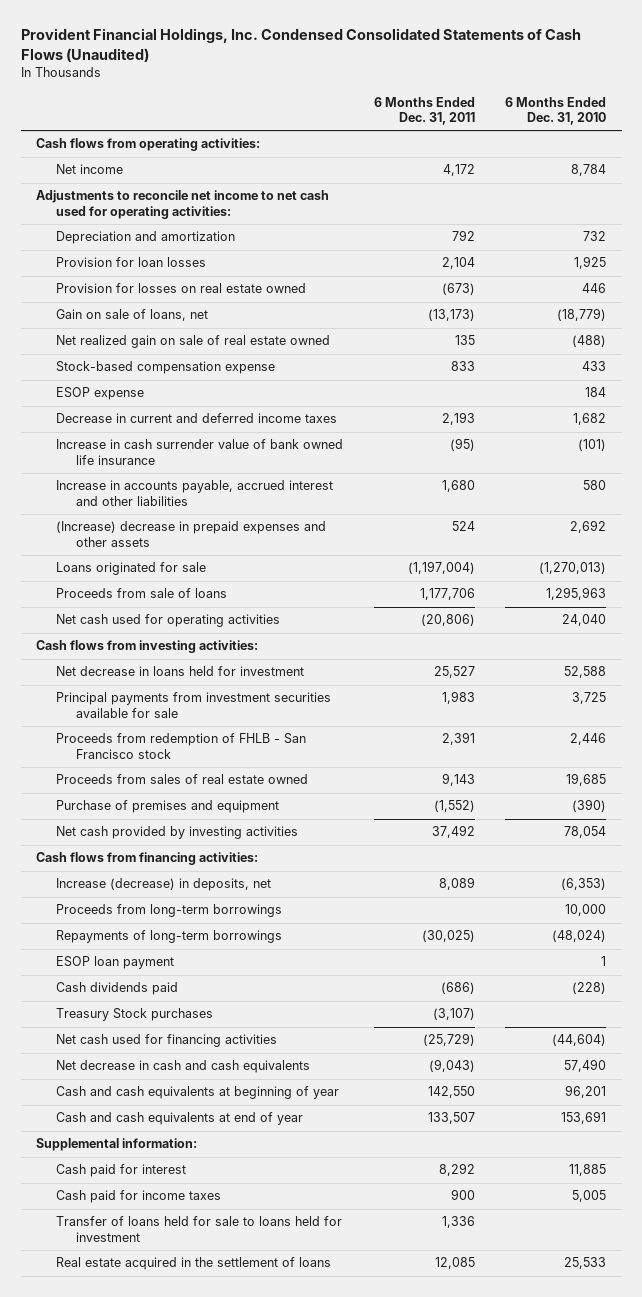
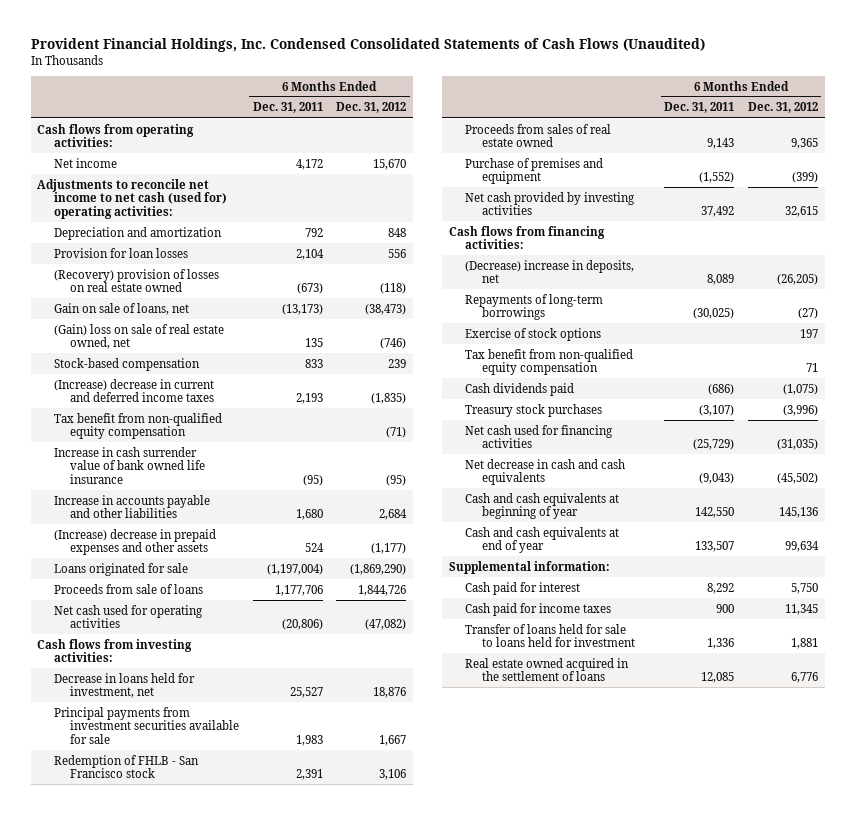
- | 6 Months Ended Dec. 31, 2011 | 6 Months Ended Dec. 31, 2010
+ | 6 Months Ended Dec. 31, 2011 | 6 Months Ended Dec. 31, 2012
- Adjustments to reconcile net income to net cash used for operating activities:
+ Adjustments to reconcile net income to net cash (used for) operating activities:
- Provision for losses on real estate owned | (673) | 446
+ (Recovery) provision of losses on real estate owned | (673) | (118)
- Net realized gain on sale of real estate owned | 135 | (488)
- Stock-based compensation expense | 833 | 433
- ESOP expense | | 184
- Decrease in current and deferred income taxes | 2,193 | 1,682
+ (Gain) loss on sale of real estate owned, net | 135 | (746)
+ Stock-based compensation | 833 | 239
+ (Increase) decrease in current and deferred income taxes | 2,193 | (1,835)
+ Tax benefit from non-qualified equity compensation | | (71)
- Increase in accounts payable, accrued interest and other liabilities | 1,680 | 580
+ Increase in accounts payable and other liabilities | 1,680 | 2,684
- Net decrease in loans held for investment | 25,527 | 52,588
+ Decrease in loans held for investment, net | 25,527 | 18,876
- Proceeds from redemption of FHLB - San Francisco stock | 2,391 | 2,446
+ Redemption of FHLB - San Francisco stock | 2,391 | 3,106
- Increase (decrease) in deposits, net | 8,089 | (6,353)
- Proceeds from long-term borrowings | | 10,000
+ (Decrease) increase in deposits, net | 8,089 | (26,205)
- ESOP loan payment | | 1
+ Exercise of stock options | | 197
+ Tax benefit from non-qualified equity compensation | | 71
- Treasury Stock purchases | (3,107) |
+ Treasury stock purchases | (3,107) | (3,996)
- Real estate acquired in the settlement of loans | 12,085 | 25,533
+ Real estate owned acquired in the settlement of loans | 12,085 | 6,776

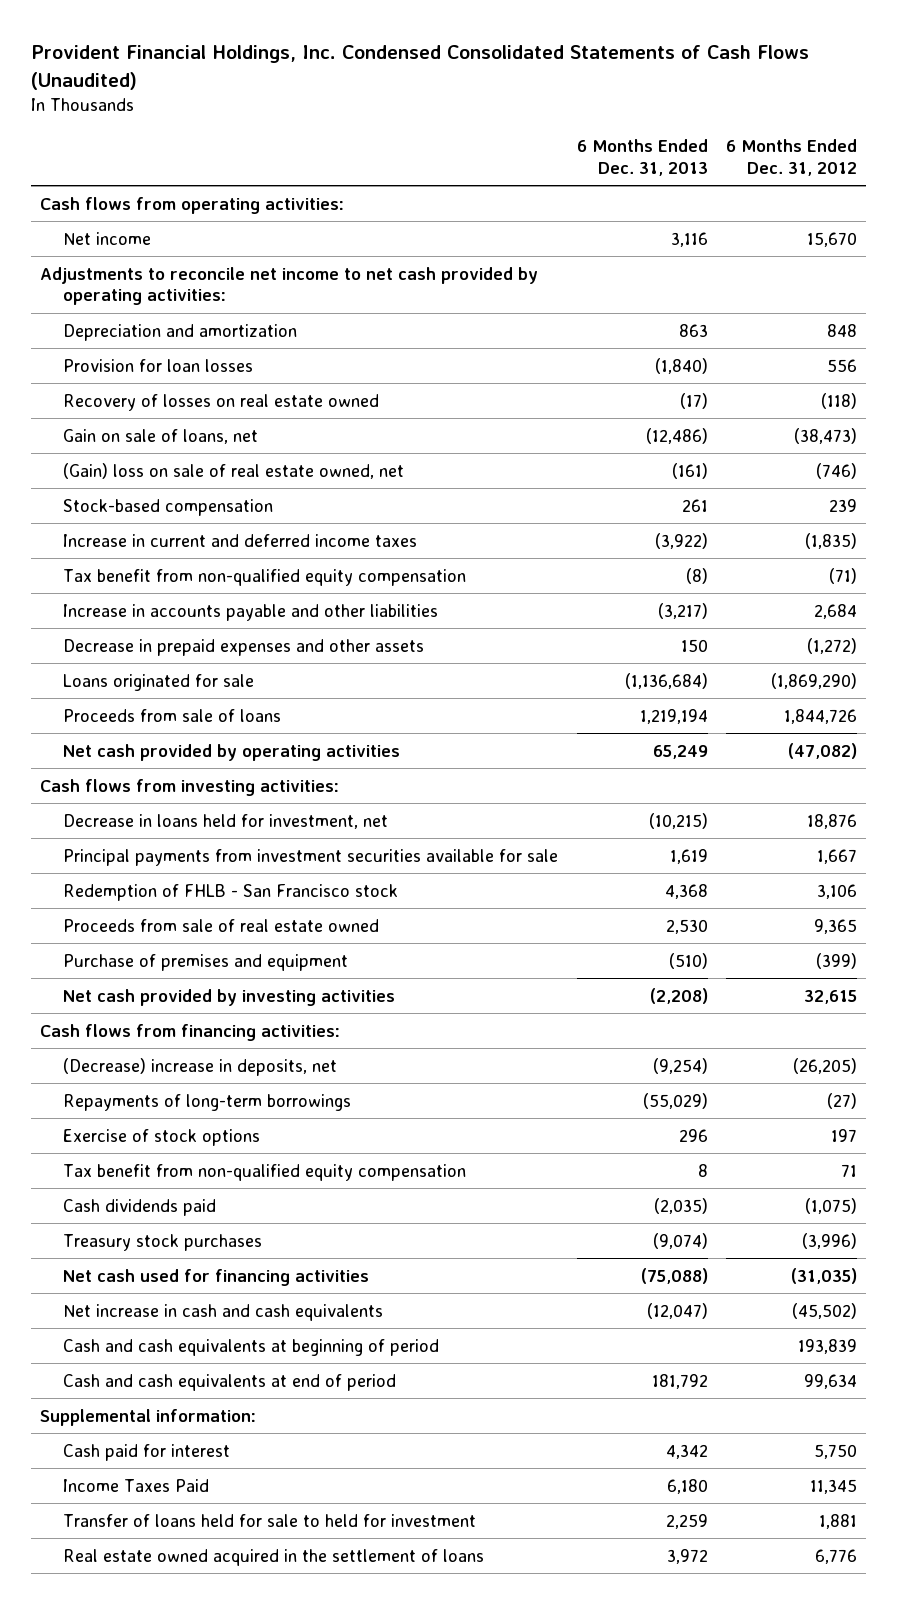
- | 6 Months Ended Dec. 31, 2011 | 6 Months Ended Dec. 31, 2012
+ | 6 Months Ended Dec. 31, 2013 | 6 Months Ended Dec. 31, 2012
- Adjustments to reconcile net income to net cash (used for) operating activities:
+ Adjustments to reconcile net income to net cash provided by operating activities:
- (Recovery) provision of losses on real estate owned | (673) | (118)
+ Recovery of losses on real estate owned | (17) | (118)
- (Increase) decrease in current and deferred income taxes | 2,193 | (1,835)
+ Increase in current and deferred income taxes | (3,922) | (1,835)
- Increase in cash surrender value of bank owned life insurance | (95) | (95)
- (Increase) decrease in prepaid expenses and other assets | 524 | (1,177)
+ Decrease in prepaid expenses and other assets | 150 | (1,272)
- Net cash used for operating activities | (20,806) | (47,082)
+ Net cash provided by operating activities | 65,249 | (47,082)
- Proceeds from sales of real estate owned | 9,143 | 9,365
+ Proceeds from sale of real estate owned | 2,530 | 9,365
- Net decrease in cash and cash equivalents | (9,043) | (45,502)
- Cash and cash equivalents at beginning of year | 142,550 | 145,136
- Cash and cash equivalents at end of year | 133,507 | 99,634
+ Net increase in cash and cash equivalents | (12,047) | (45,502)
+ Cash and cash equivalents at beginning of period | | 193,839
+ Cash and cash equivalents at end of period | 181,792 | 99,634
- Cash paid for income taxes | 900 | 11,345
- Transfer of loans held for sale to loans held for investment | 1,336 | 1,881
+ Income Taxes Paid | 6,180 | 11,345
+ Transfer of loans held for sale to held for investment | 2,259 | 1,881

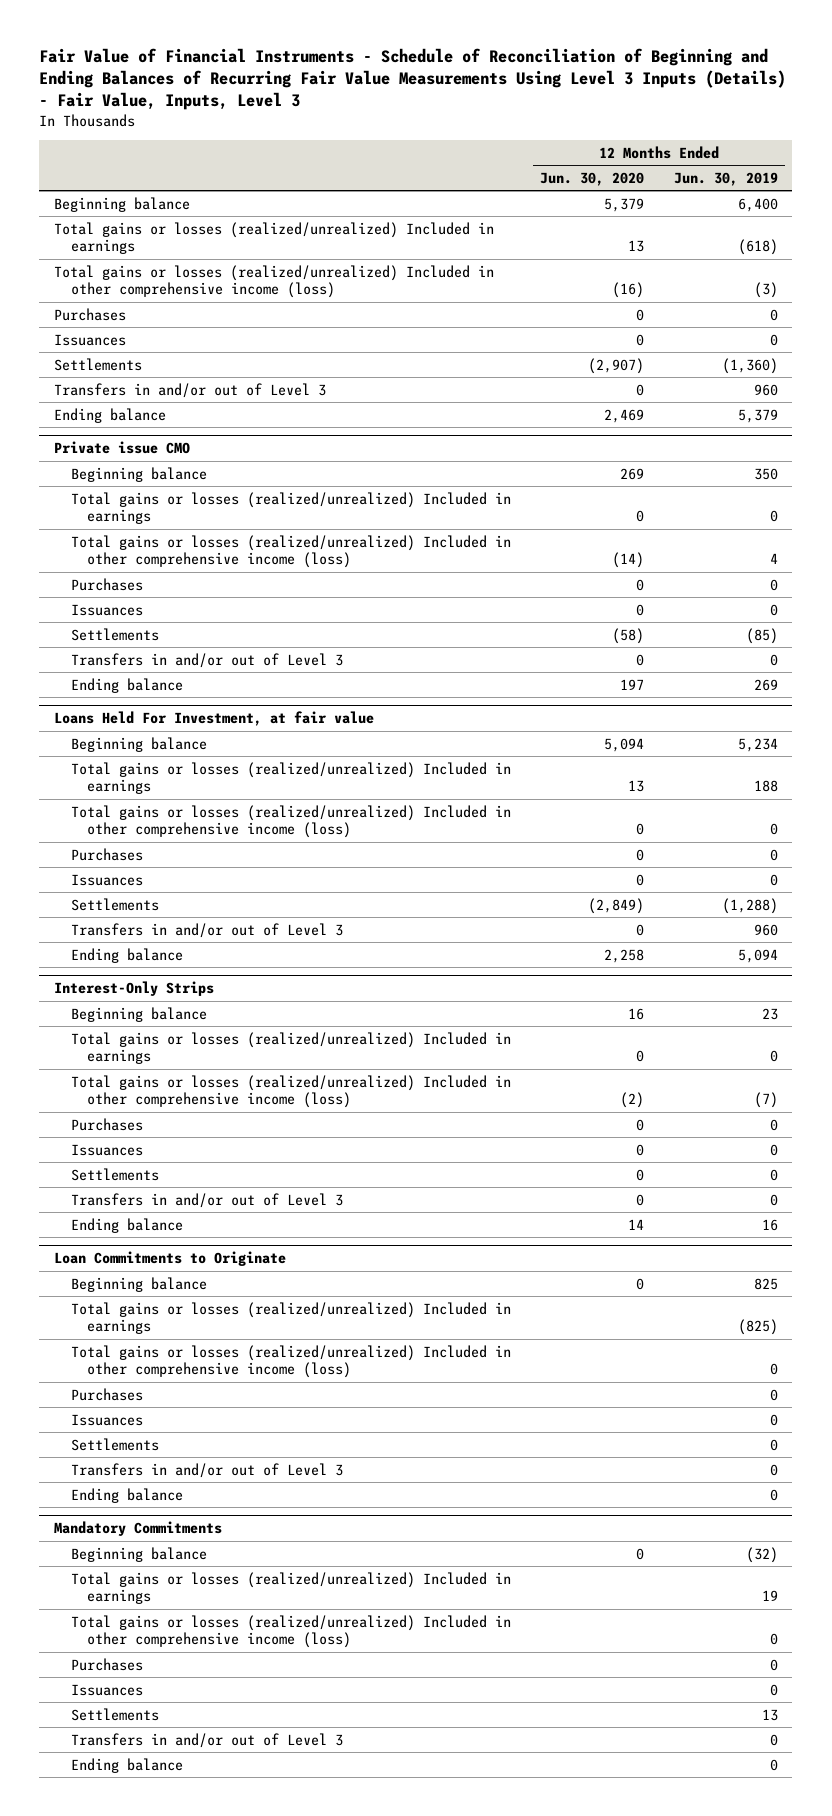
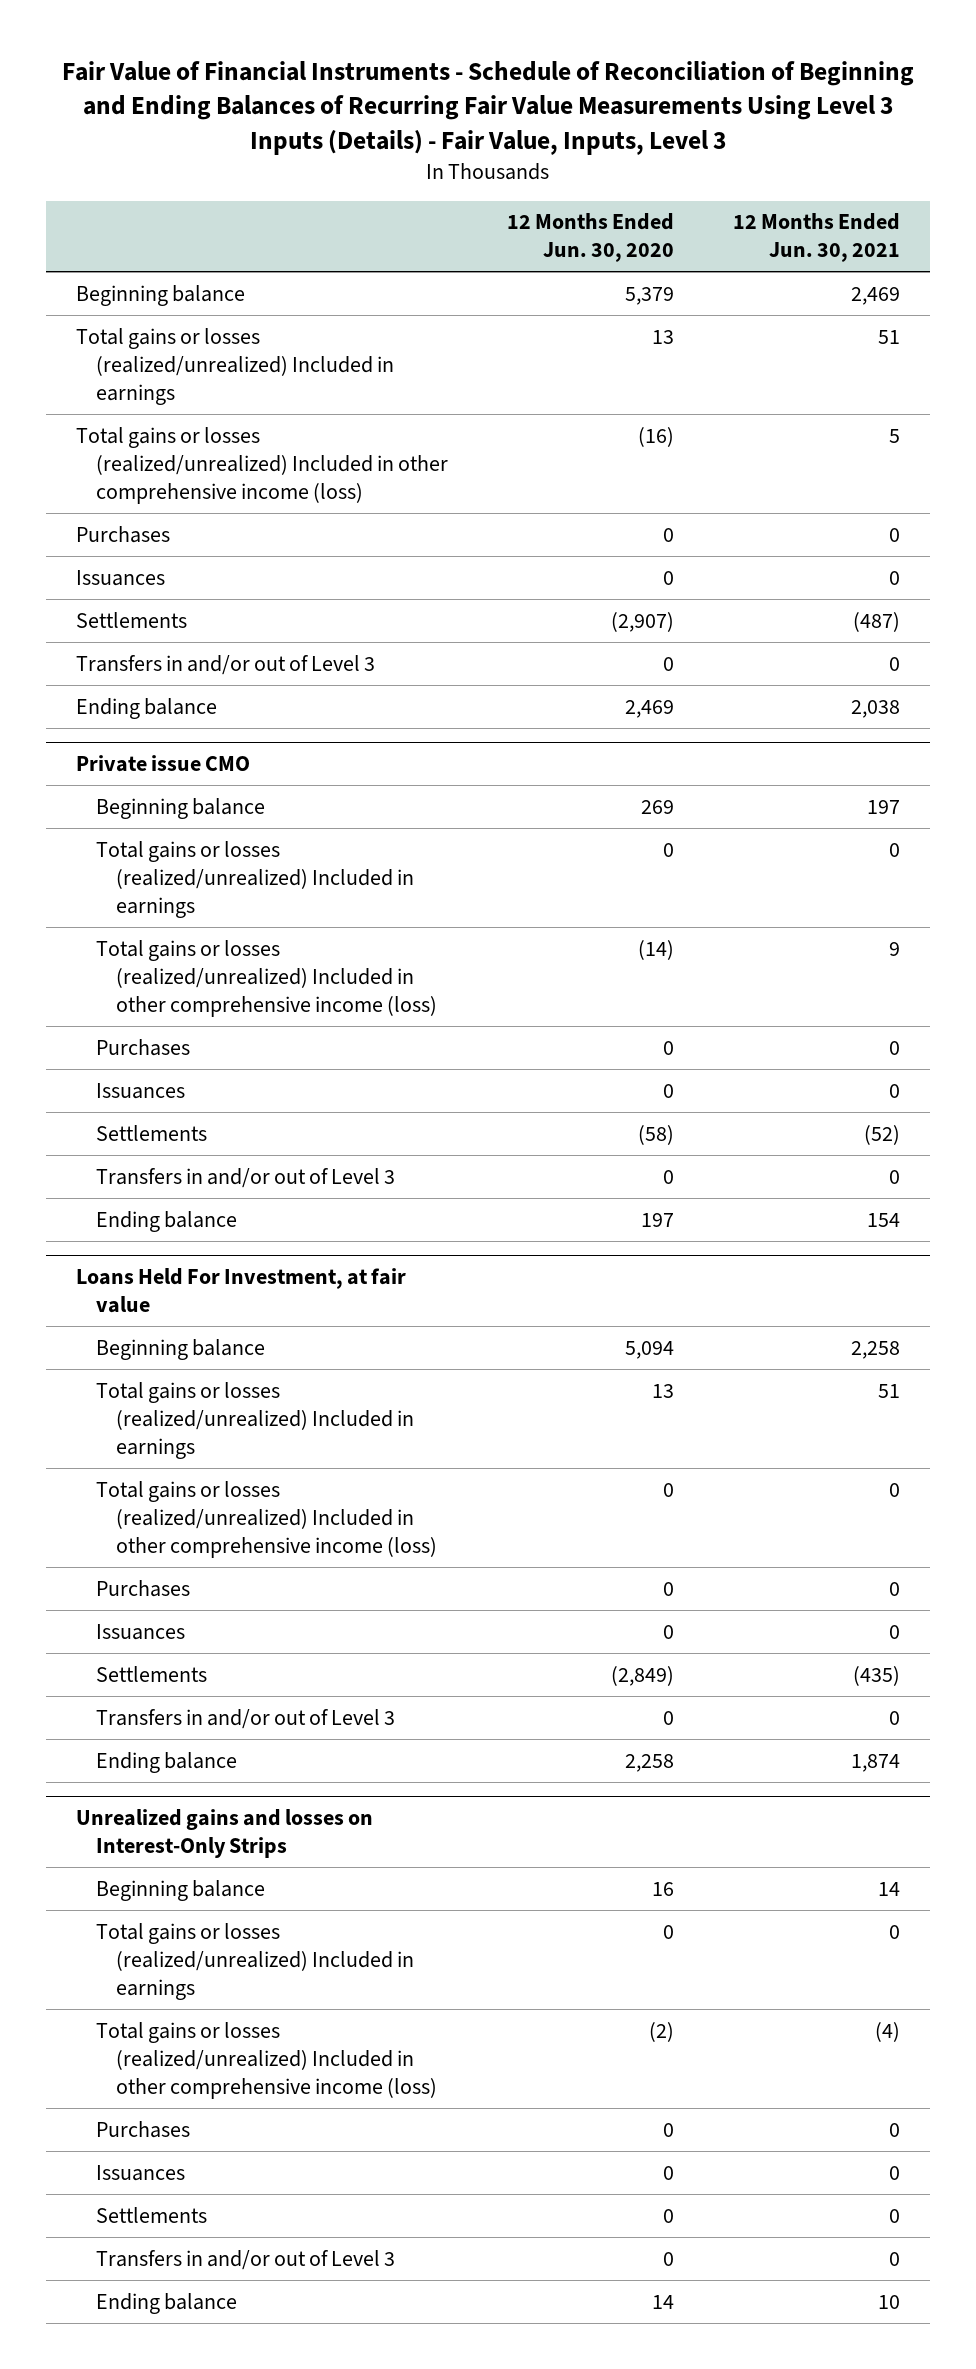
- | 12 Months Ended Jun. 30, 2020 | 12 Months Ended Jun. 30, 2019
+ | 12 Months Ended Jun. 30, 2020 | 12 Months Ended Jun. 30, 2021
- Interest-Only Strips
+ Unrealized gains and losses on Interest-Only Strips
- Loan Commitments to Originate
- Beginning balance | 0 | 825
- Total gains or losses (realized/unrealized) Included in earnings | | (825)
- Total gains or losses (realized/unrealized) Included in other comprehensive income (loss) | | 0
- Purchases | | 0
- Issuances | | 0
- Settlements | | 0
- Transfers in and/or out of Level 3 | | 0
- Ending balance | | 0
- Mandatory Commitments
- Beginning balance | 0 | (32)
- Total gains or losses (realized/unrealized) Included in earnings | | 19
- Total gains or losses (realized/unrealized) Included in other comprehensive income (loss) | | 0
- Purchases | | 0
- Issuances | | 0
- Settlements | | 13
- Transfers in and/or out of Level 3 | | 0
- Ending balance | | 0

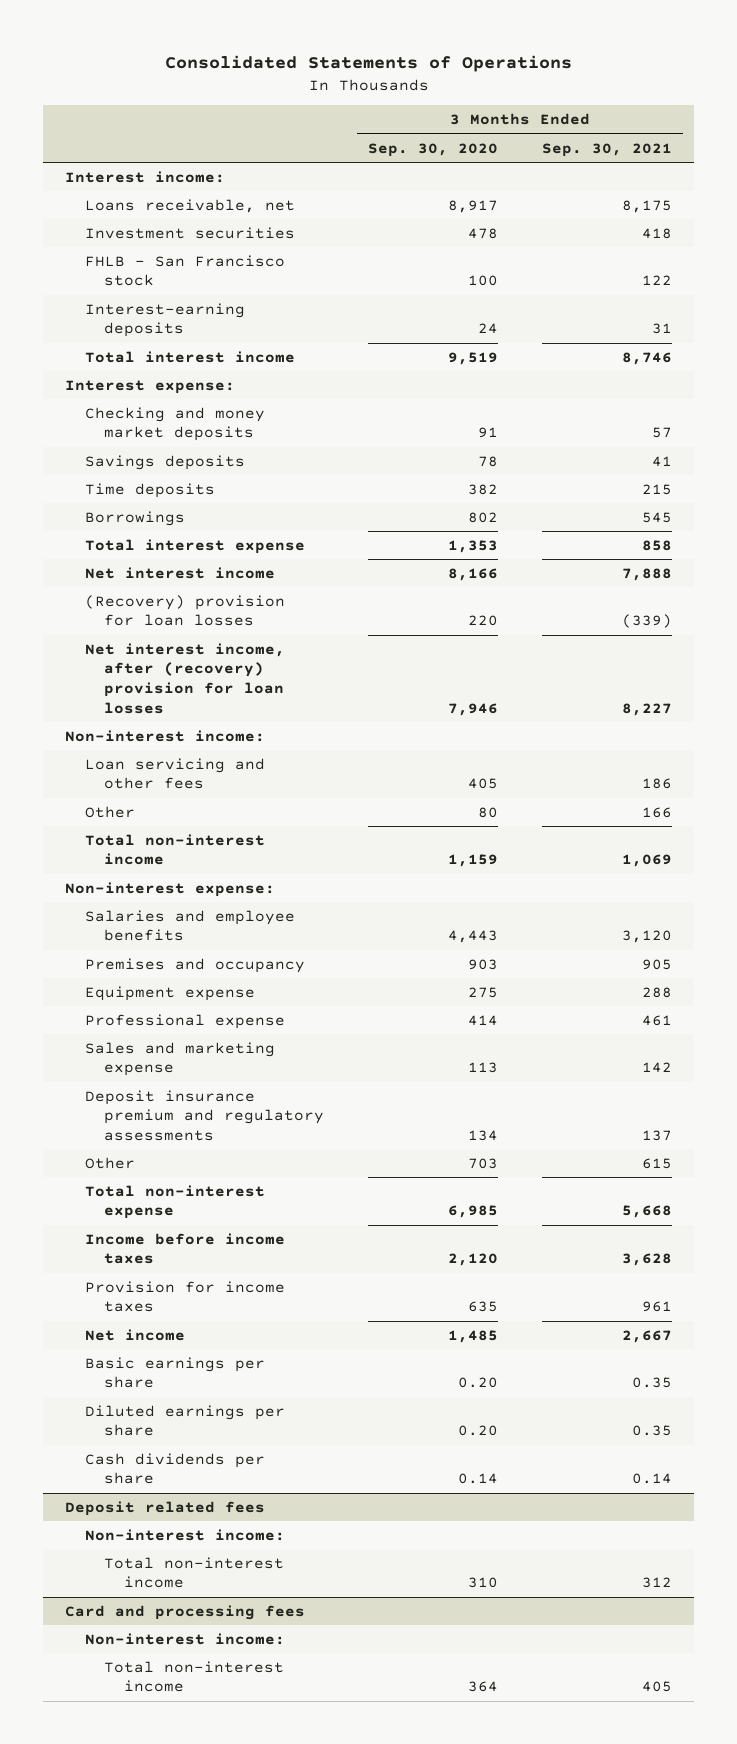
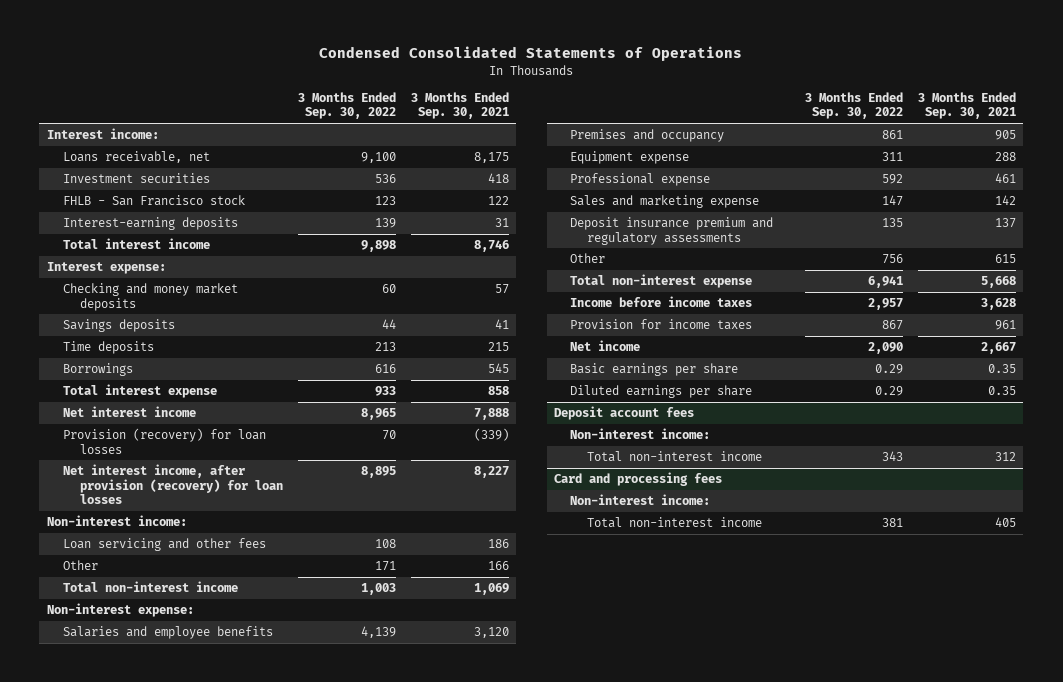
- Consolidated Statements of Operations
+ Condensed Consolidated Statements of Operations
- | 3 Months Ended Sep. 30, 2020 | 3 Months Ended Sep. 30, 2021
+ | 3 Months Ended Sep. 30, 2022 | 3 Months Ended Sep. 30, 2021
- (Recovery) provision for loan losses | 220 | (339)
- Net interest income, after (recovery) provision for loan losses | 7,946 | 8,227
+ Provision (recovery) for loan losses | 70 | (339)
+ Net interest income, after provision (recovery) for loan losses | 8,895 | 8,227
- Cash dividends per share | 0.14 | 0.14
- Deposit related fees
+ Deposit account fees

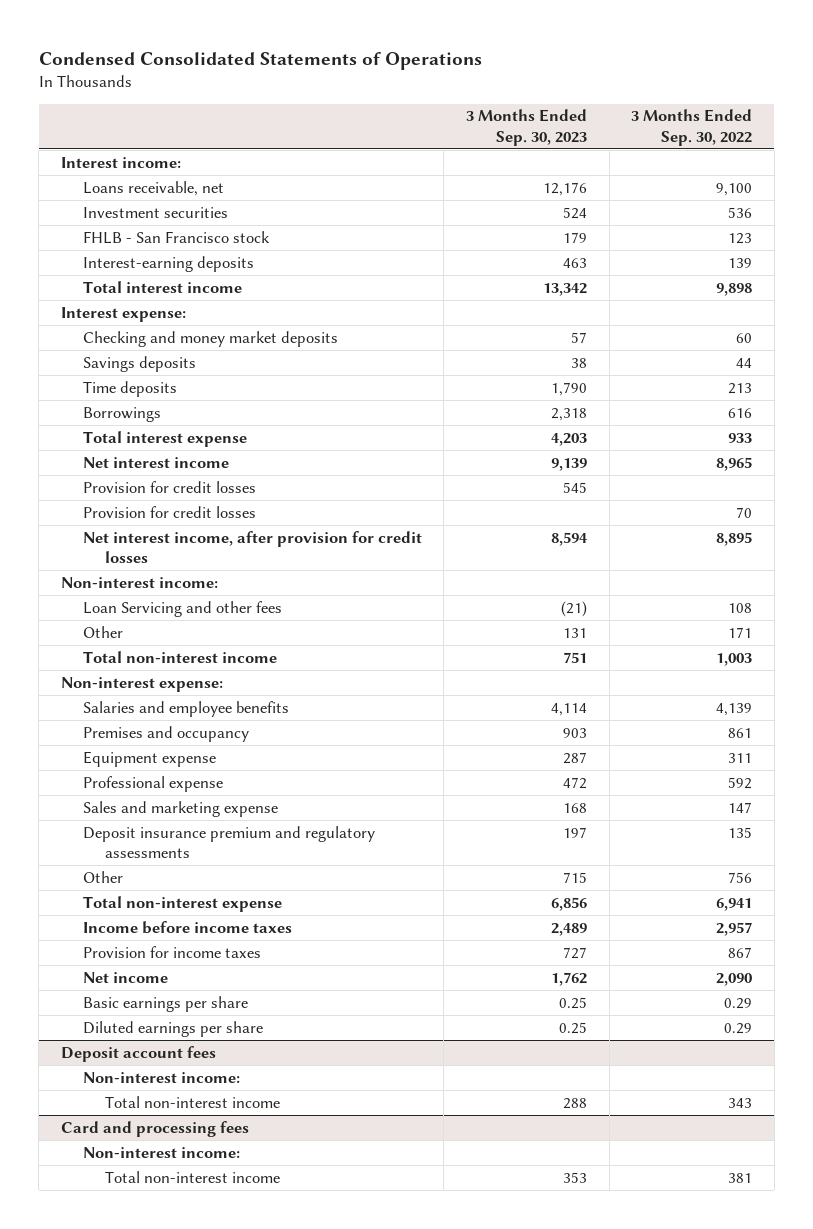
- | 3 Months Ended Sep. 30, 2022 | 3 Months Ended Sep. 30, 2021
+ | 3 Months Ended Sep. 30, 2023 | 3 Months Ended Sep. 30, 2022
- Provision (recovery) for loan losses | 70 | (339)
- Net interest income, after provision (recovery) for loan losses | 8,895 | 8,227
+ Provision for credit losses | 545 |
+ Provision for credit losses | | 70
+ Net interest income, after provision for credit losses | 8,594 | 8,895
- Loan servicing and other fees | 108 | 186
+ Loan Servicing and other fees | (21) | 108

